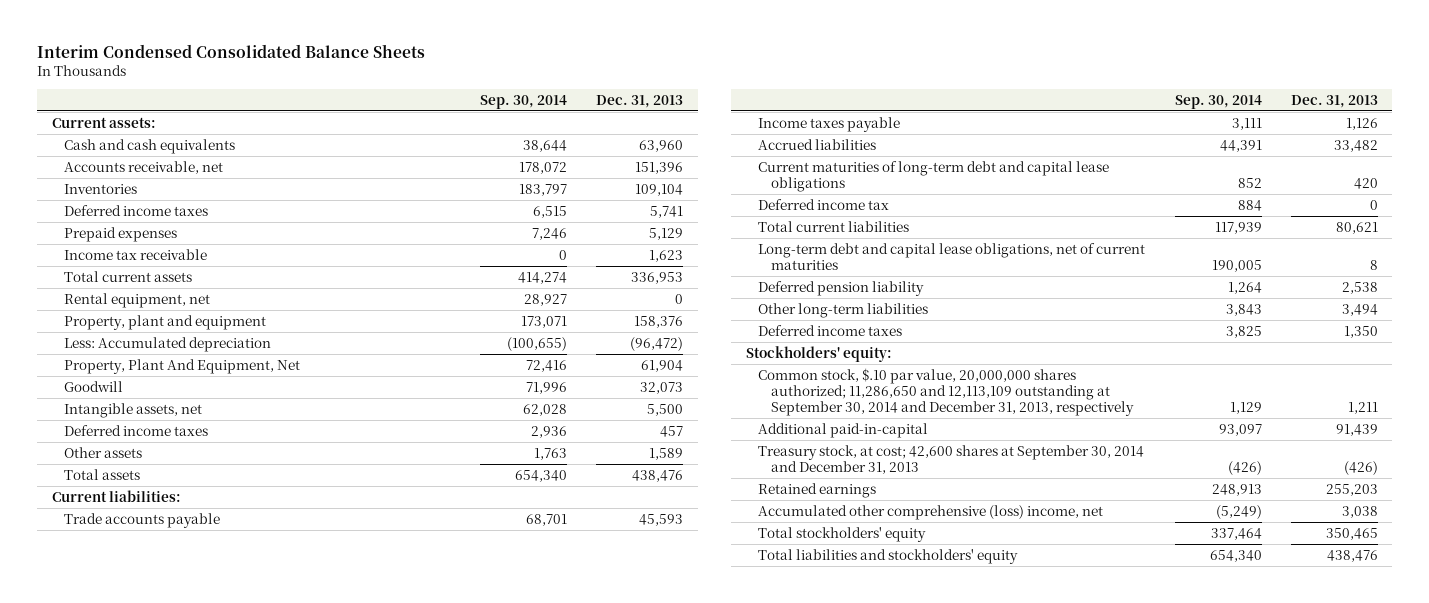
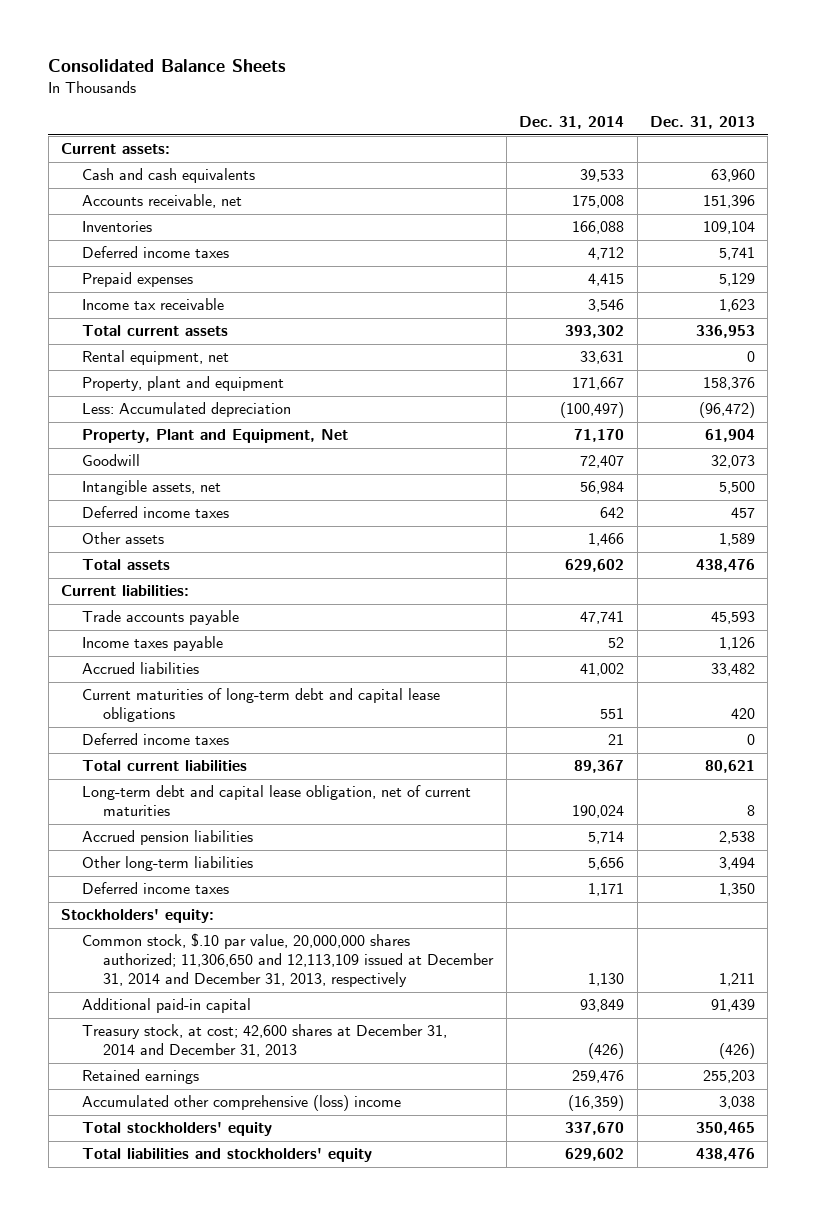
- Interim Condensed Consolidated Balance Sheets
+ Consolidated Balance Sheets
- | Sep. 30, 2014 | Dec. 31, 2013
+ | Dec. 31, 2014 | Dec. 31, 2013
- Property, Plant And Equipment, Net | 72,416 | 61,904
+ Property, Plant and Equipment, Net | 71,170 | 61,904
- Deferred income tax | 884 | 0
+ Deferred income taxes | 21 | 0
- Long-term debt and capital lease obligations, net of current maturities | 190,005 | 8
- Deferred pension liability | 1,264 | 2,538
+ Long-term debt and capital lease obligation, net of current maturities | 190,024 | 8
+ Accrued pension liabilities | 5,714 | 2,538
- Common stock, $.10 par value, 20,000,000 shares authorized; 11,286,650 and 12,113,109 outstanding at September 30, 2014 and December 31, 2013, respectively | 1,129 | 1,211
- Additional paid-in-capital | 93,097 | 91,439
- Treasury stock, at cost; 42,600 shares at September 30, 2014 and December 31, 2013 | (426) | (426)
+ Common stock, $.10 par value, 20,000,000 shares authorized; 11,306,650 and 12,113,109 issued at December 31, 2014 and December 31, 2013, respectively | 1,130 | 1,211
+ Additional paid-in capital | 93,849 | 91,439
+ Treasury stock, at cost; 42,600 shares at December 31, 2014 and December 31, 2013 | (426) | (426)
- Accumulated other comprehensive (loss) income, net | (5,249) | 3,038
+ Accumulated other comprehensive (loss) income | (16,359) | 3,038

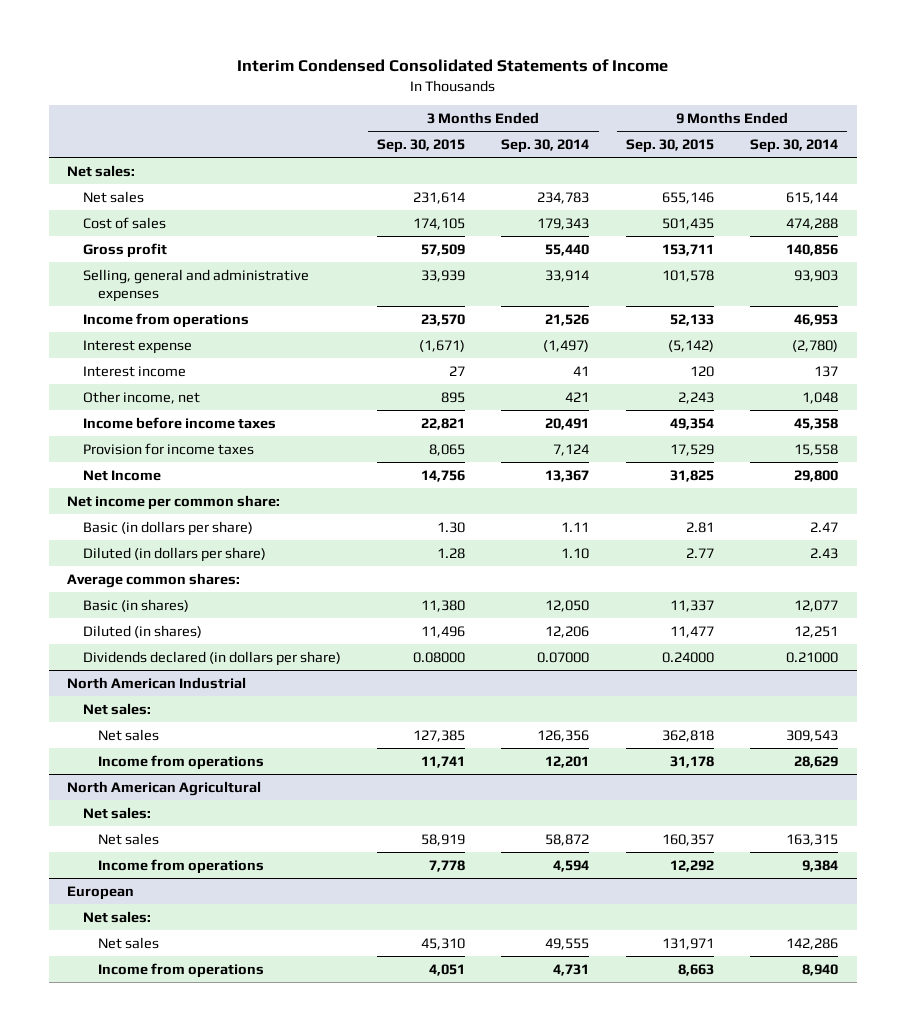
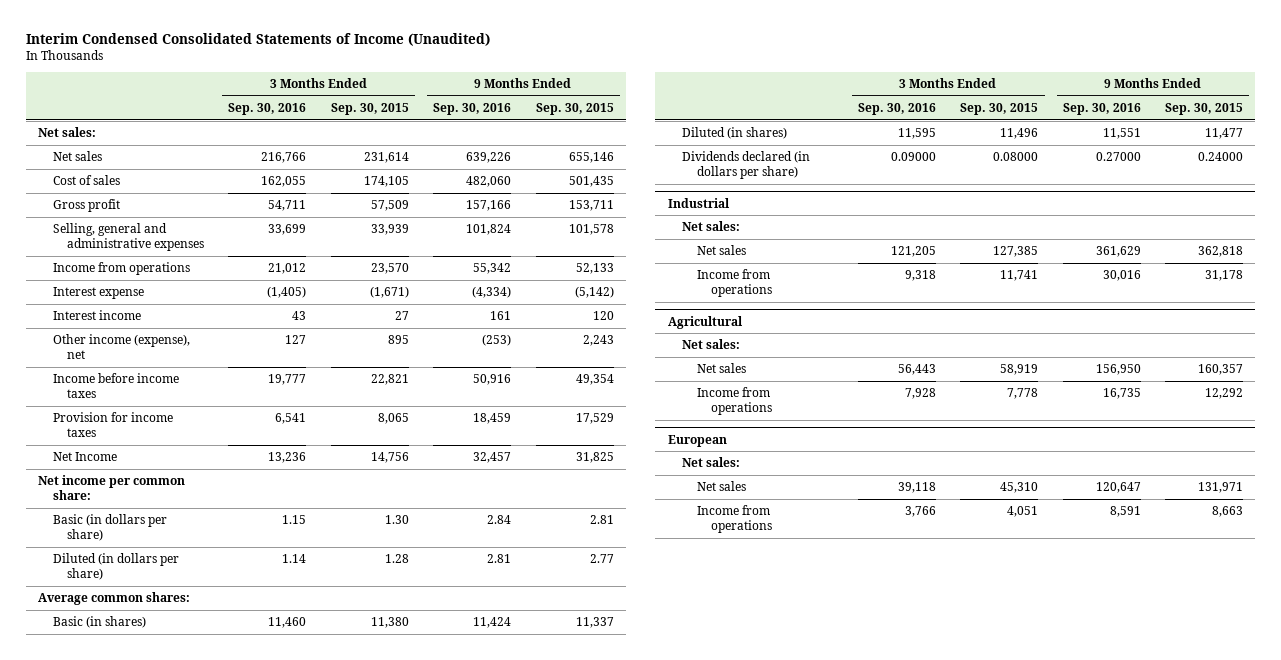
- Interim Condensed Consolidated Statements of Income
+ Interim Condensed Consolidated Statements of Income (Unaudited)
- | 3 Months Ended Sep. 30, 2015 | 3 Months Ended Sep. 30, 2014 | 9 Months Ended Sep. 30, 2015 | 9 Months Ended Sep. 30, 2014
+ | 3 Months Ended Sep. 30, 2016 | 3 Months Ended Sep. 30, 2015 | 9 Months Ended Sep. 30, 2016 | 9 Months Ended Sep. 30, 2015
- Other income, net | 895 | 421 | 2,243 | 1,048
+ Other income (expense), net | 127 | 895 | (253) | 2,243
- North American Industrial
+ Industrial
- North American Agricultural
+ Agricultural

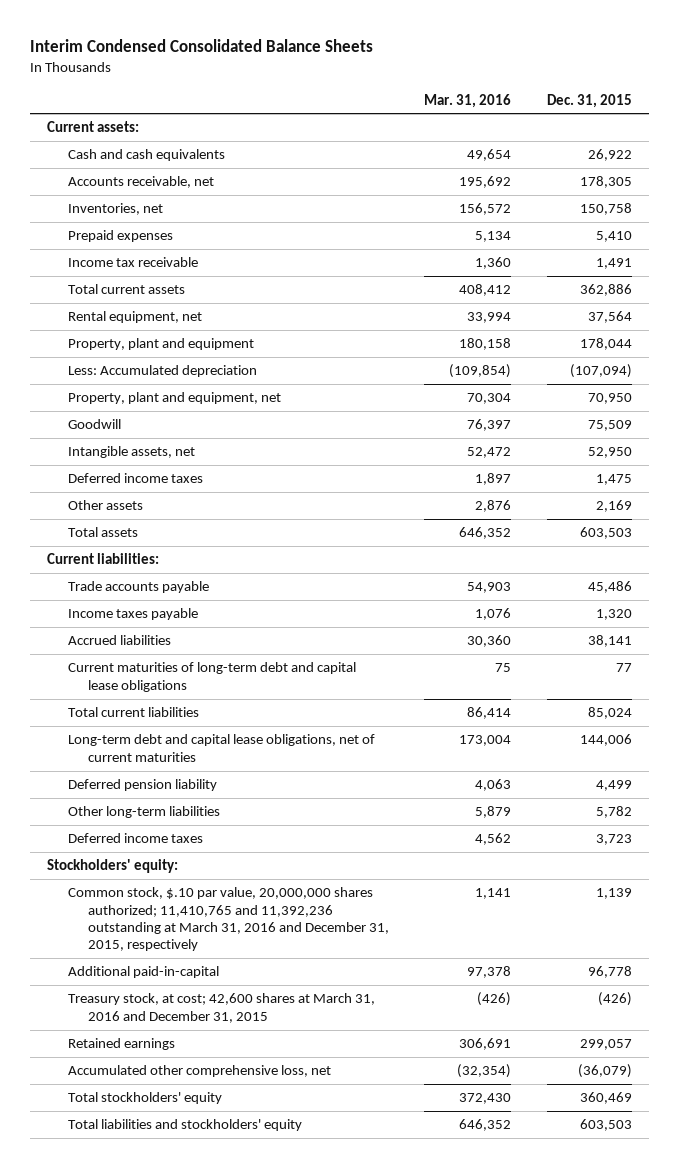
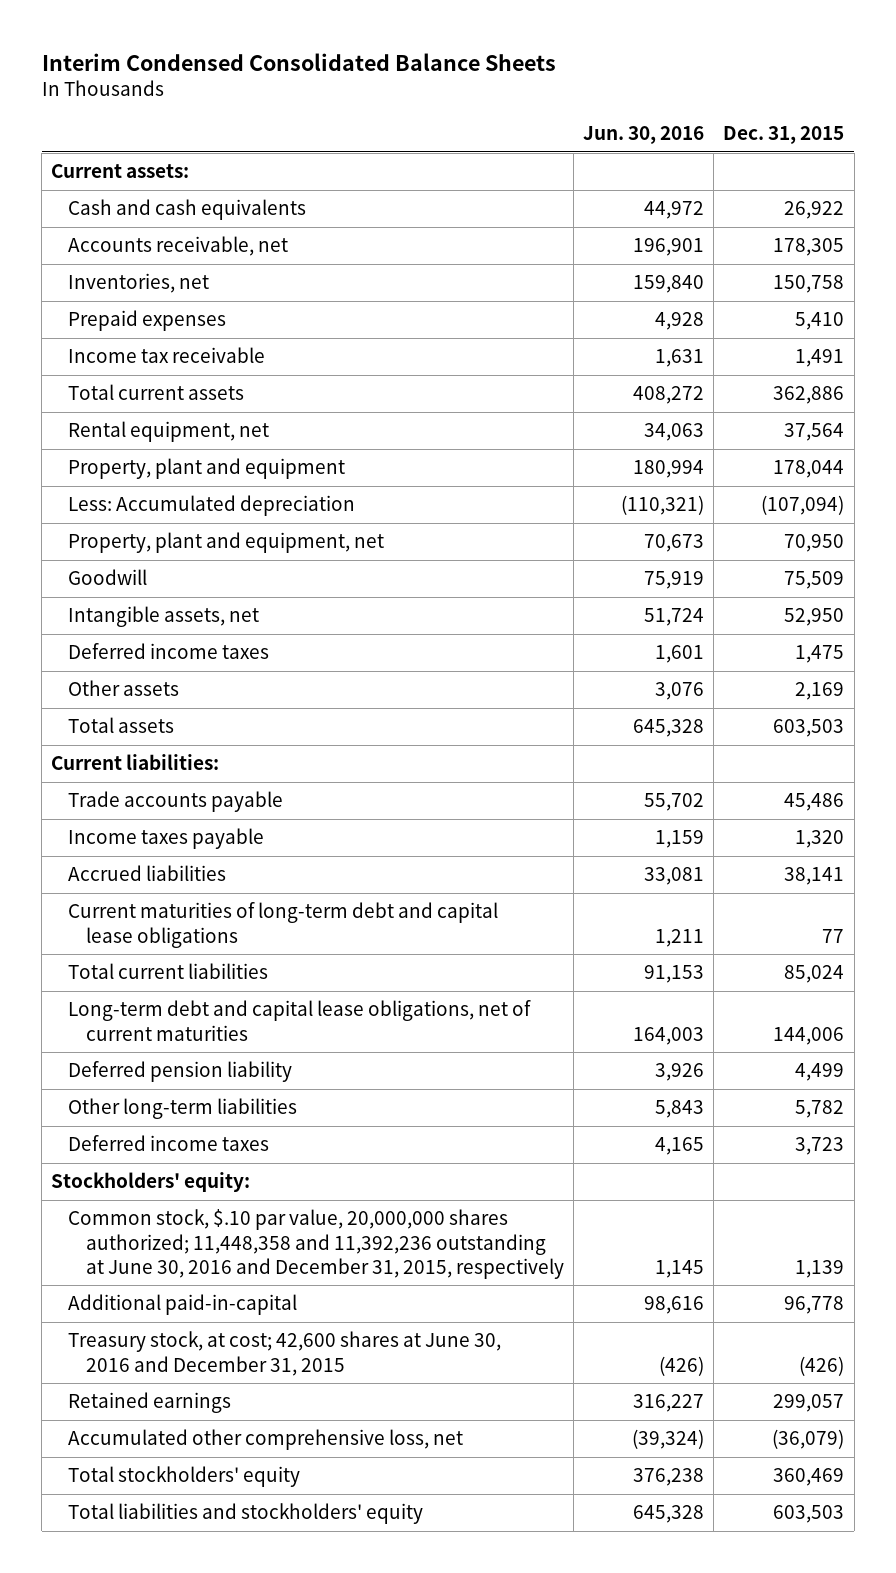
- | Mar. 31, 2016 | Dec. 31, 2015
+ | Jun. 30, 2016 | Dec. 31, 2015
- Common stock, $.10 par value, 20,000,000 shares authorized; 11,410,765 and 11,392,236 outstanding at March 31, 2016 and December 31, 2015, respectively | 1,141 | 1,139
+ Common stock, $.10 par value, 20,000,000 shares authorized; 11,448,358 and 11,392,236 outstanding at June 30, 2016 and December 31, 2015, respectively | 1,145 | 1,139
- Treasury stock, at cost; 42,600 shares at March 31, 2016 and December 31, 2015 | (426) | (426)
+ Treasury stock, at cost; 42,600 shares at June 30, 2016 and December 31, 2015 | (426) | (426)

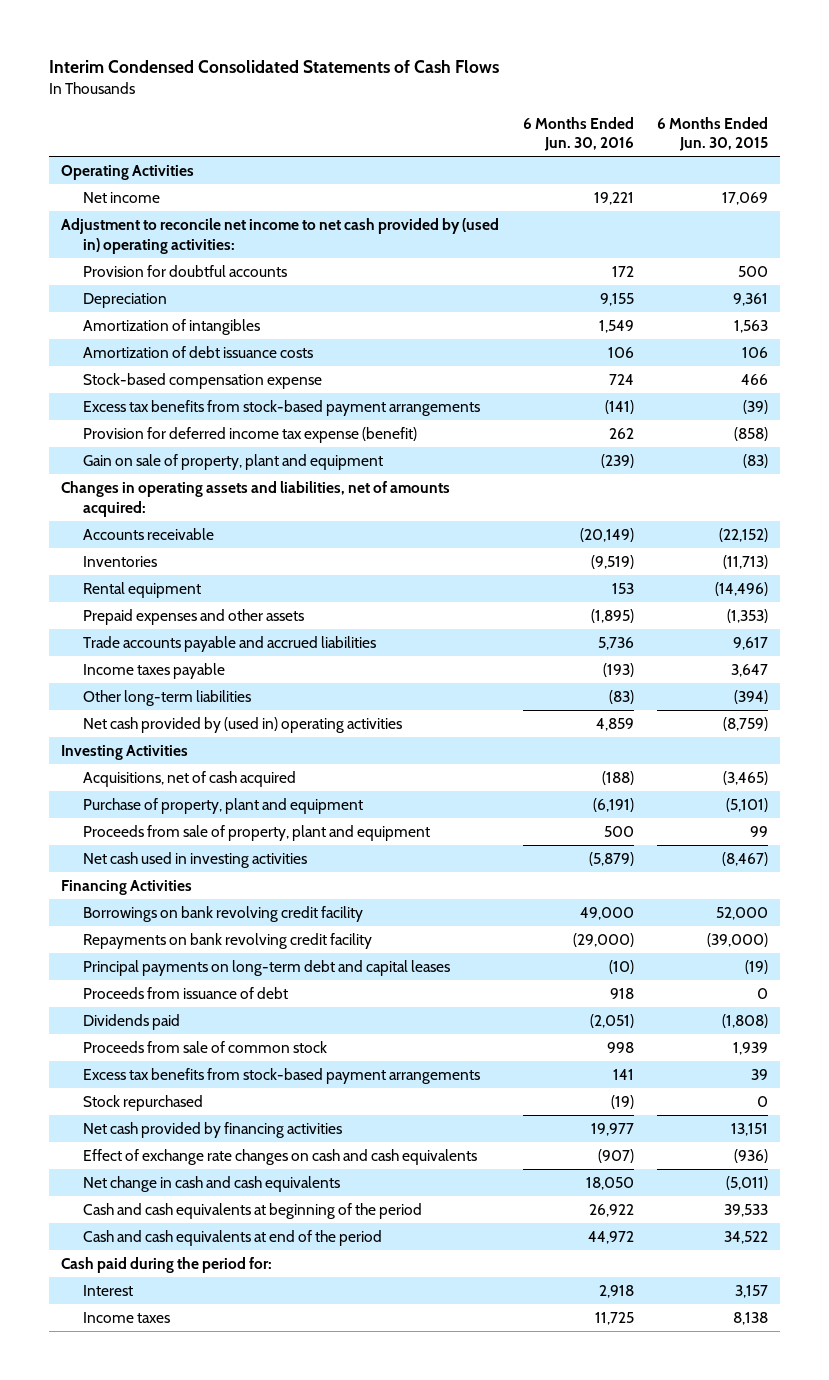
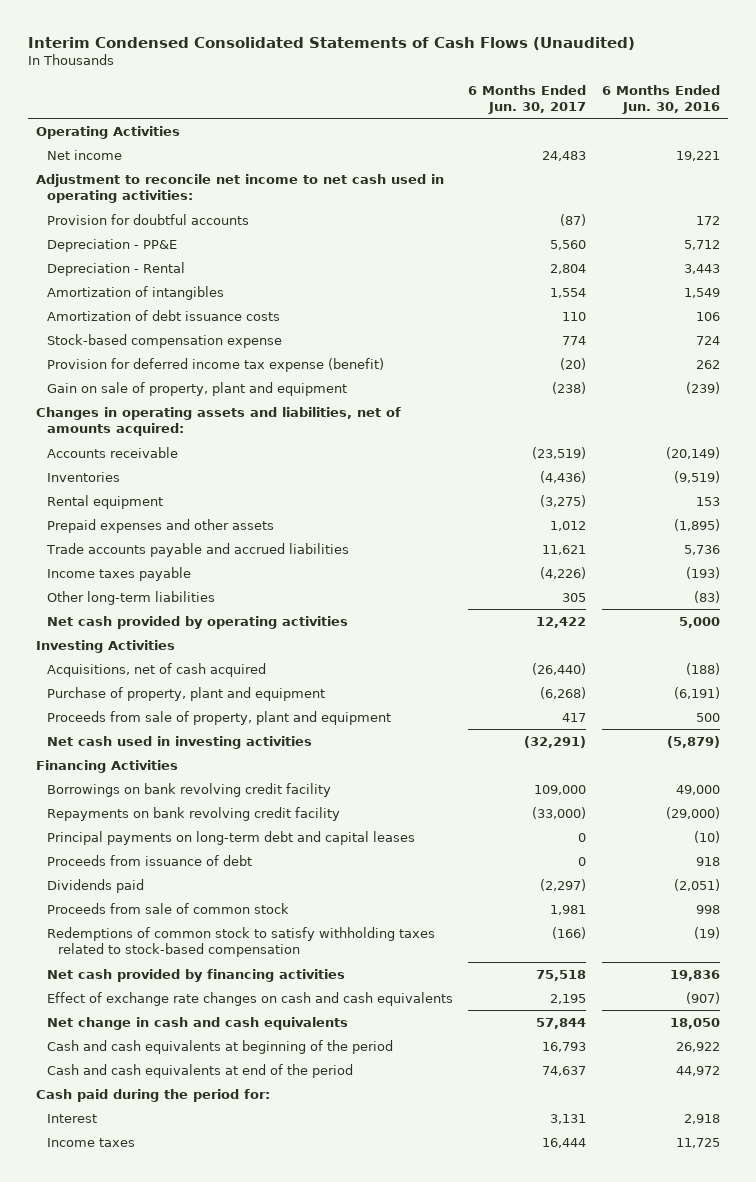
- Interim Condensed Consolidated Statements of Cash Flows
+ Interim Condensed Consolidated Statements of Cash Flows (Unaudited)
- | 6 Months Ended Jun. 30, 2016 | 6 Months Ended Jun. 30, 2015
+ | 6 Months Ended Jun. 30, 2017 | 6 Months Ended Jun. 30, 2016
- Adjustment to reconcile net income to net cash provided by (used in) operating activities:
+ Adjustment to reconcile net income to net cash used in operating activities:
- Depreciation | 9,155 | 9,361
+ Depreciation - PP&E | 5,560 | 5,712
+ Depreciation - Rental | 2,804 | 3,443
- Excess tax benefits from stock-based payment arrangements | (141) | (39)
- Net cash provided by (used in) operating activities | 4,859 | (8,759)
+ Net cash provided by operating activities | 12,422 | 5,000
- Excess tax benefits from stock-based payment arrangements | 141 | 39
- Stock repurchased | (19) | 0
- Net cash provided by financing activities | 19,977 | 13,151
+ Redemptions of common stock to satisfy withholding taxes related to stock-based compensation | (166) | (19)
+ Net cash provided by financing activities | 75,518 | 19,836

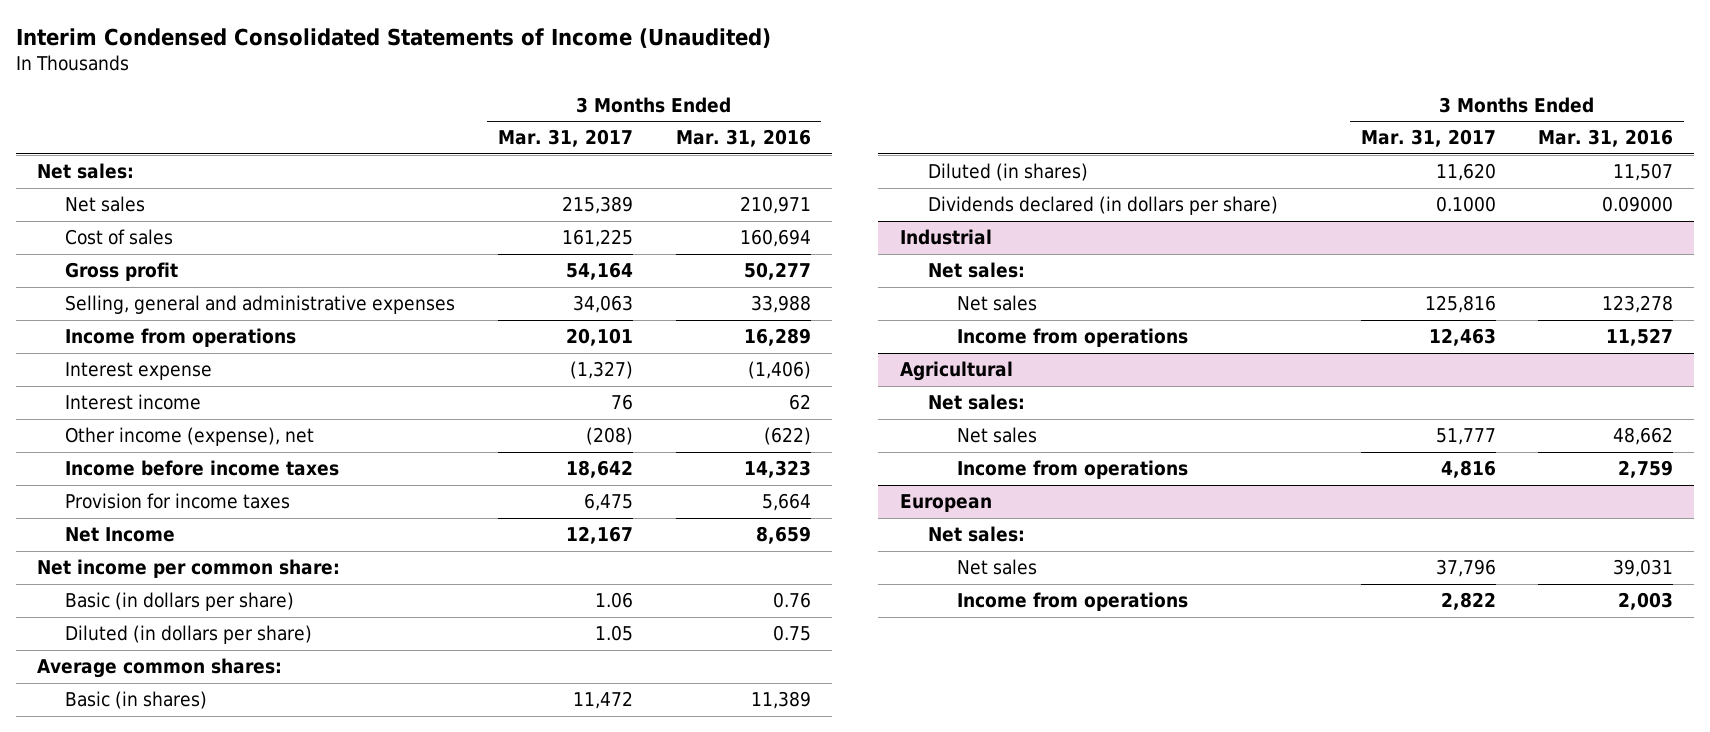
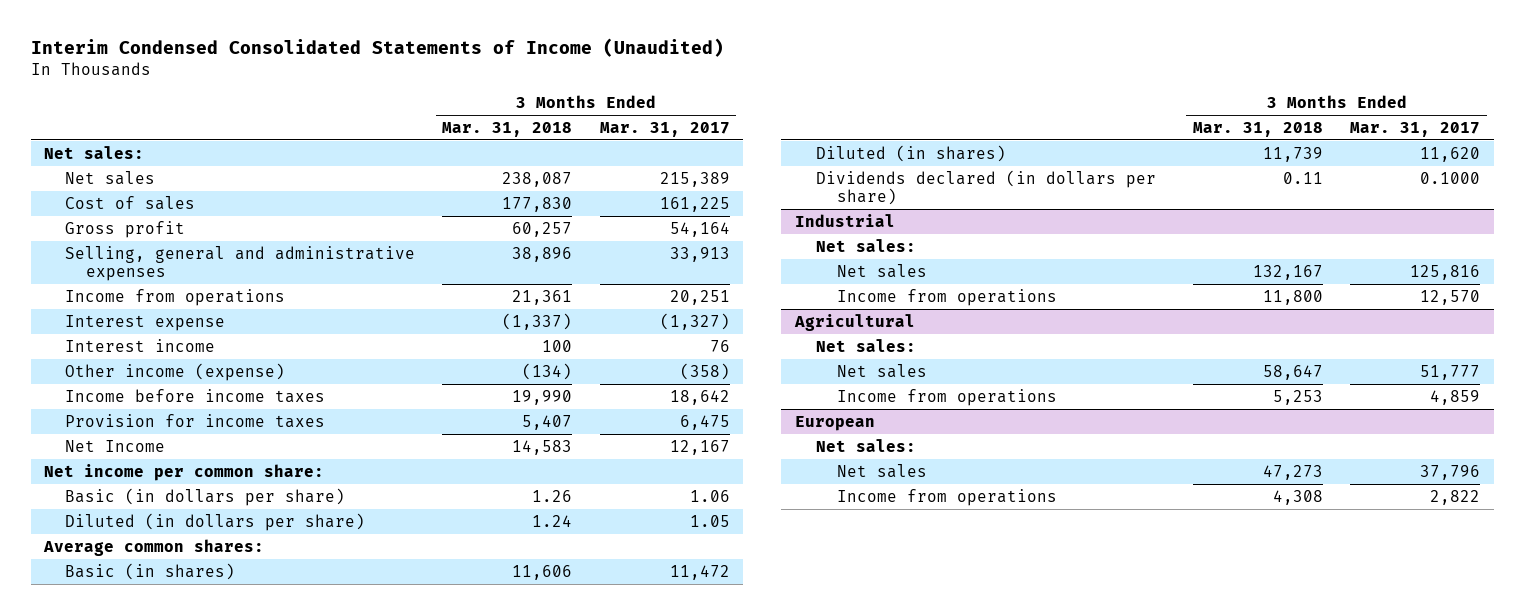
- | 3 Months Ended Mar. 31, 2017 | 3 Months Ended Mar. 31, 2016
+ | 3 Months Ended Mar. 31, 2018 | 3 Months Ended Mar. 31, 2017
- Selling, general and administrative expenses | 34,063 | 33,988
- Income from operations | 20,101 | 16,289
+ Selling, general and administrative expenses | 38,896 | 33,913
+ Income from operations | 21,361 | 20,251
- Other income (expense), net | (208) | (622)
+ Other income (expense) | (134) | (358)
@ Industrial
- Income from operations | 12,463 | 11,527
+ Income from operations | 11,800 | 12,570
@ Agricultural
- Income from operations | 4,816 | 2,759
+ Income from operations | 5,253 | 4,859

